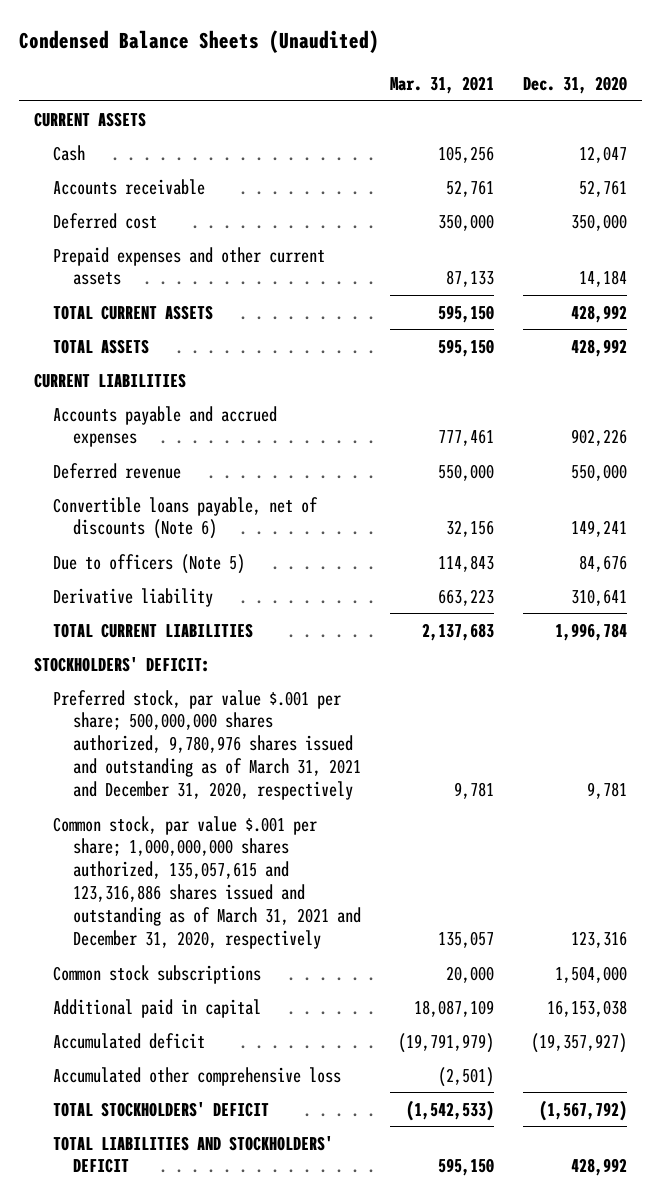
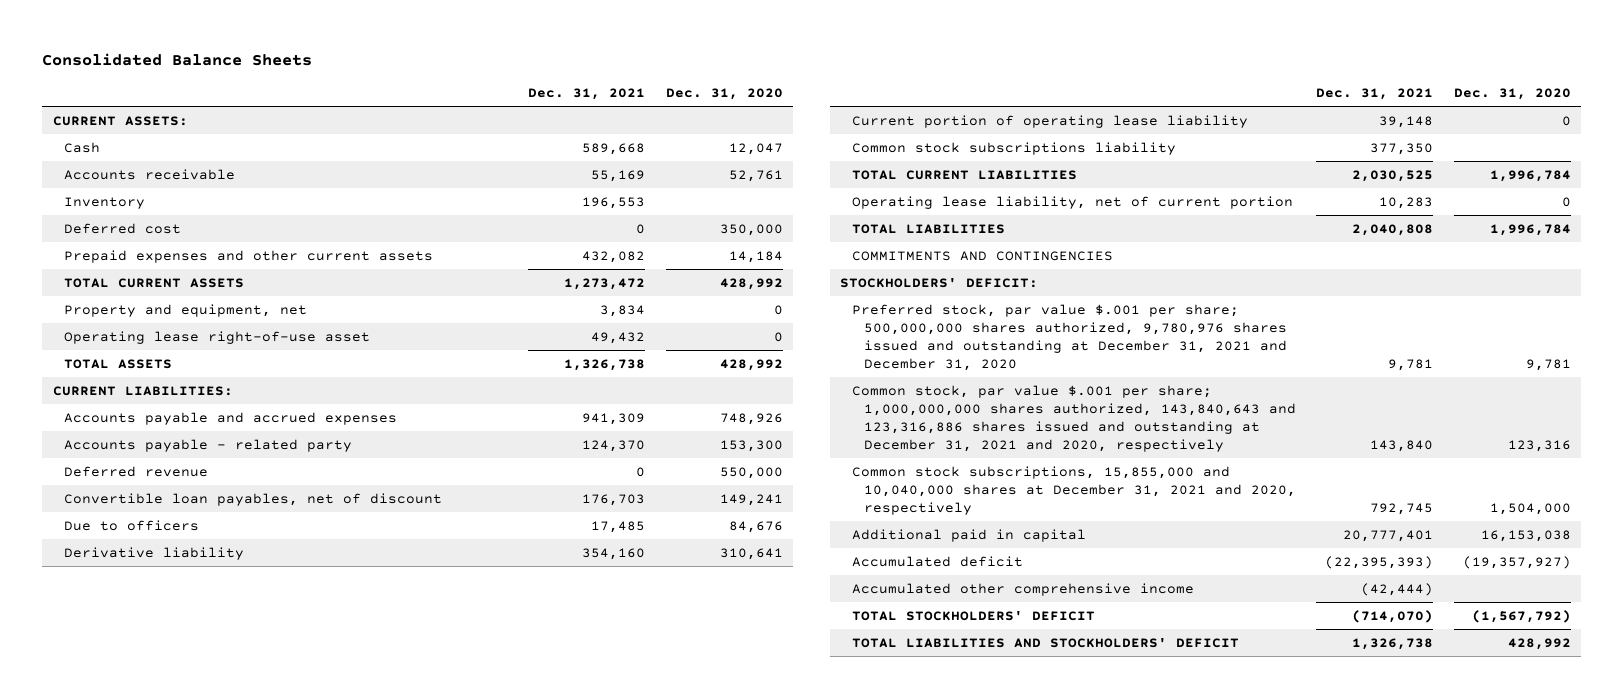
- Condensed Balance Sheets (Unaudited)
+ Consolidated Balance Sheets
- | Mar. 31, 2021 | Dec. 31, 2020
+ | Dec. 31, 2021 | Dec. 31, 2020
- CURRENT ASSETS
+ CURRENT ASSETS:
+ Inventory | 196,553 |
+ Property and equipment, net | 3,834 | 0
+ Operating lease right-of-use asset | 49,432 | 0
- CURRENT LIABILITIES
- Accounts payable and accrued expenses | 777,461 | 902,226
+ CURRENT LIABILITIES:
+ Accounts payable and accrued expenses | 941,309 | 748,926
+ Accounts payable - related party | 124,370 | 153,300
- Convertible loans payable, net of discounts (Note 6) | 32,156 | 149,241
- Due to officers (Note 5) | 114,843 | 84,676
+ Convertible loan payables, net of discount | 176,703 | 149,241
+ Due to officers | 17,485 | 84,676
+ Current portion of operating lease liability | 39,148 | 0
+ Common stock subscriptions liability | 377,350 |
+ Operating lease liability, net of current portion | 10,283 | 0
+ TOTAL LIABILITIES | 2,040,808 | 1,996,784
+ COMMITMENTS AND CONTINGENCIES
- Preferred stock, par value $.001 per share; 500,000,000 shares authorized, 9,780,976 shares issued and outstanding as of March 31, 2021 and December 31, 2020, respectively | 9,781 | 9,781
- Common stock, par value $.001 per share; 1,000,000,000 shares authorized, 135,057,615 and 123,316,886 shares issued and outstanding as of March 31, 2021 and December 31, 2020, respectively | 135,057 | 123,316
- Common stock subscriptions | 20,000 | 1,504,000
+ Preferred stock, par value $.001 per share; 500,000,000 shares authorized, 9,780,976 shares issued and outstanding at December 31, 2021 and December 31, 2020 | 9,781 | 9,781
+ Common stock, par value $.001 per share; 1,000,000,000 shares authorized, 143,840,643 and 123,316,886 shares issued and outstanding at December 31, 2021 and 2020, respectively | 143,840 | 123,316
+ Common stock subscriptions, 15,855,000 and 10,040,000 shares at December 31, 2021 and 2020, respectively | 792,745 | 1,504,000
- Accumulated other comprehensive loss | (2,501) |
+ Accumulated other comprehensive income | (42,444) |

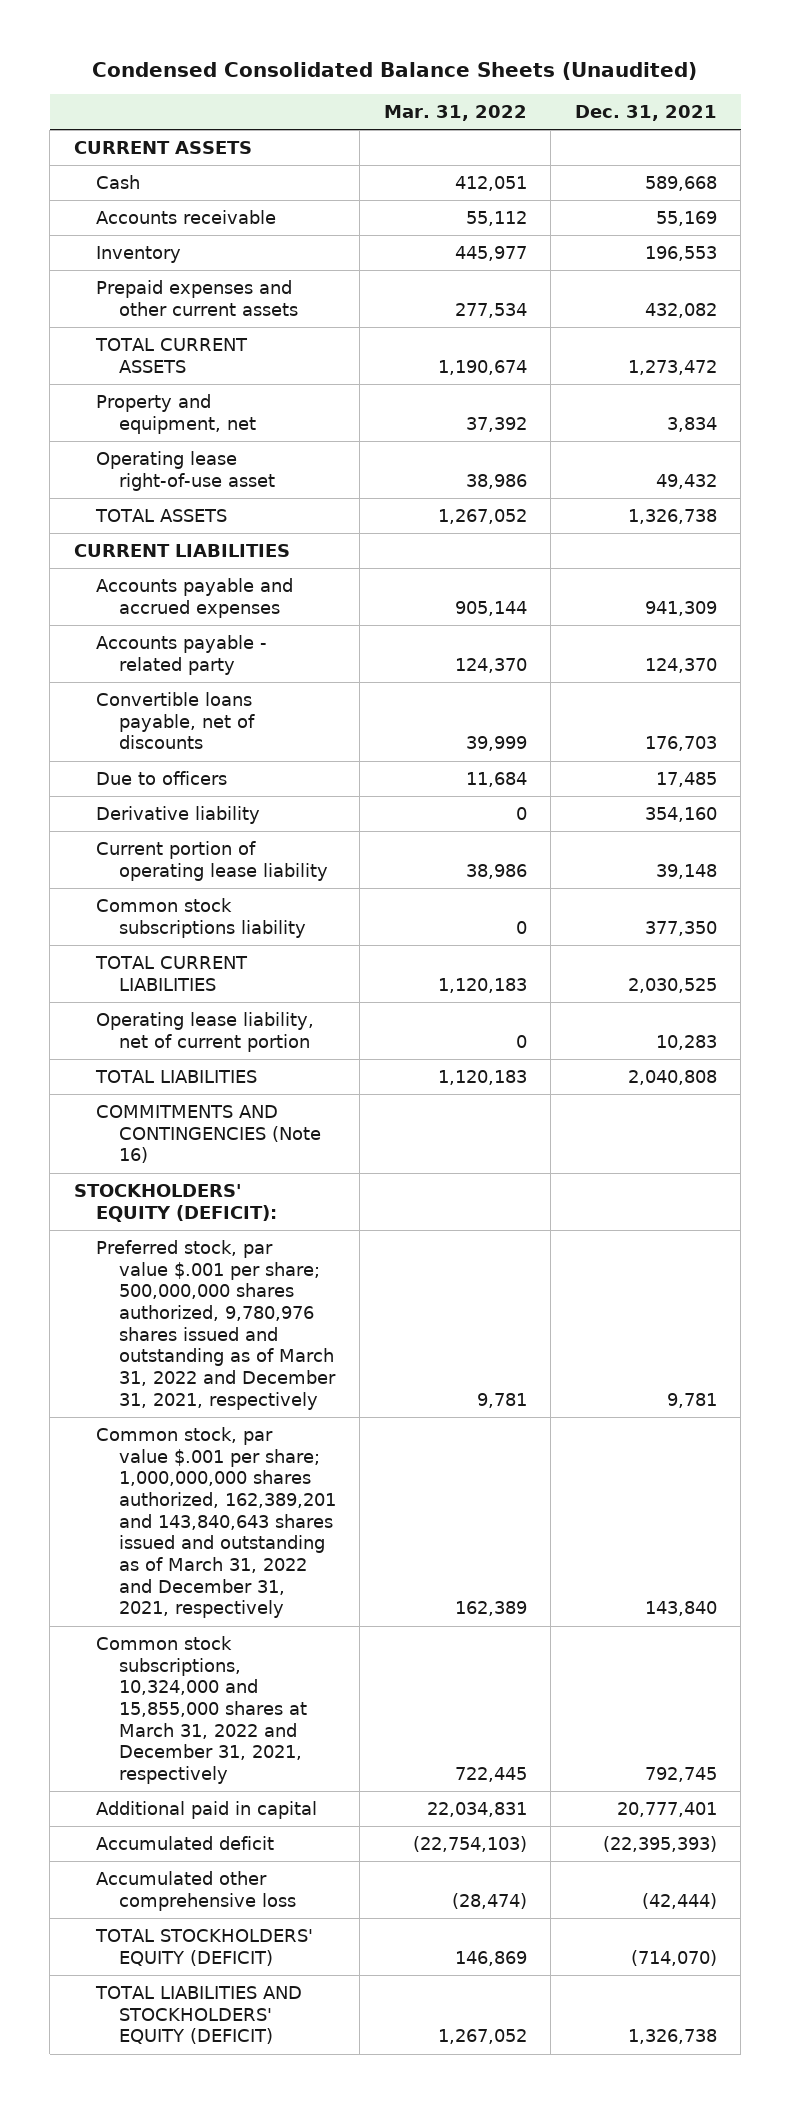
- Consolidated Balance Sheets
+ Condensed Consolidated Balance Sheets (Unaudited)
- | Dec. 31, 2021 | Dec. 31, 2020
+ | Mar. 31, 2022 | Dec. 31, 2021
- CURRENT ASSETS:
+ CURRENT ASSETS
- Deferred cost | 0 | 350,000
- CURRENT LIABILITIES:
+ CURRENT LIABILITIES
- Deferred revenue | 0 | 550,000
- Convertible loan payables, net of discount | 176,703 | 149,241
+ Convertible loans payable, net of discounts | 39,999 | 176,703
- COMMITMENTS AND CONTINGENCIES
- STOCKHOLDERS' DEFICIT:
- Preferred stock, par value $.001 per share; 500,000,000 shares authorized, 9,780,976 shares issued and outstanding at December 31, 2021 and December 31, 2020 | 9,781 | 9,781
- Common stock, par value $.001 per share; 1,000,000,000 shares authorized, 143,840,643 and 123,316,886 shares issued and outstanding at December 31, 2021 and 2020, respectively | 143,840 | 123,316
- Common stock subscriptions, 15,855,000 and 10,040,000 shares at December 31, 2021 and 2020, respectively | 792,745 | 1,504,000
+ COMMITMENTS AND CONTINGENCIES (Note 16)
+ STOCKHOLDERS' EQUITY (DEFICIT):
+ Preferred stock, par value $.001 per share; 500,000,000 shares authorized, 9,780,976 shares issued and outstanding as of March 31, 2022 and December 31, 2021, respectively | 9,781 | 9,781
+ Common stock, par value $.001 per share; 1,000,000,000 shares authorized, 162,389,201 and 143,840,643 shares issued and outstanding as of March 31, 2022 and December 31, 2021, respectively | 162,389 | 143,840
+ Common stock subscriptions, 10,324,000 and 15,855,000 shares at March 31, 2022 and December 31, 2021, respectively | 722,445 | 792,745
- Accumulated other comprehensive income | (42,444) |
- TOTAL STOCKHOLDERS' DEFICIT | (714,070) | (1,567,792)
- TOTAL LIABILITIES AND STOCKHOLDERS' DEFICIT | 1,326,738 | 428,992
+ Accumulated other comprehensive loss | (28,474) | (42,444)
+ TOTAL STOCKHOLDERS' EQUITY (DEFICIT) | 146,869 | (714,070)
+ TOTAL LIABILITIES AND STOCKHOLDERS' EQUITY (DEFICIT) | 1,267,052 | 1,326,738

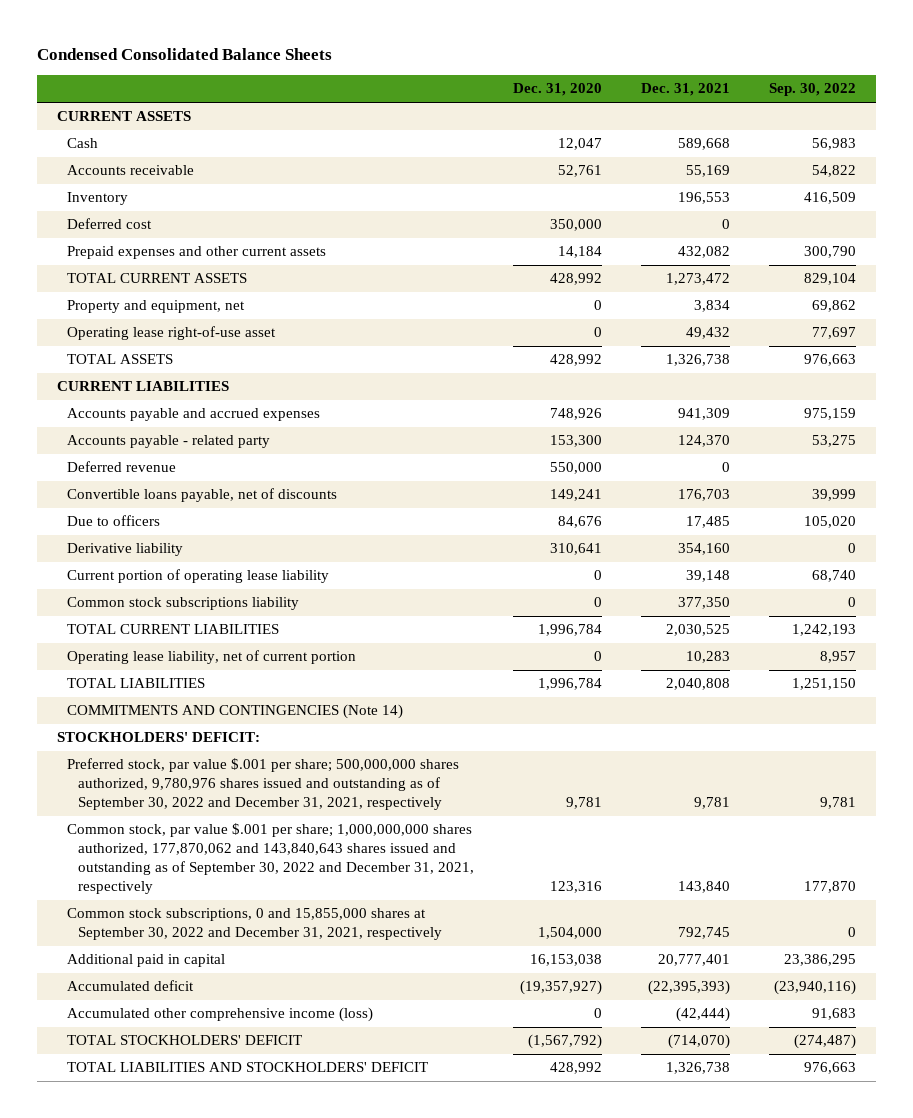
- Condensed Consolidated Balance Sheets (Unaudited)
+ Condensed Consolidated Balance Sheets
- | Mar. 31, 2022 | Dec. 31, 2021
+ | Dec. 31, 2020 | Dec. 31, 2021 | Sep. 30, 2022
+ Deferred cost | 350,000 | 0 |
+ Deferred revenue | 550,000 | 0 |
- COMMITMENTS AND CONTINGENCIES (Note 16)
- STOCKHOLDERS' EQUITY (DEFICIT):
- Preferred stock, par value $.001 per share; 500,000,000 shares authorized, 9,780,976 shares issued and outstanding as of March 31, 2022 and December 31, 2021, respectively | 9,781 | 9,781
- Common stock, par value $.001 per share; 1,000,000,000 shares authorized, 162,389,201 and 143,840,643 shares issued and outstanding as of March 31, 2022 and December 31, 2021, respectively | 162,389 | 143,840
- Common stock subscriptions, 10,324,000 and 15,855,000 shares at March 31, 2022 and December 31, 2021, respectively | 722,445 | 792,745
+ COMMITMENTS AND CONTINGENCIES (Note 14)
+ STOCKHOLDERS' DEFICIT:
+ Preferred stock, par value $.001 per share; 500,000,000 shares authorized, 9,780,976 shares issued and outstanding as of September 30, 2022 and December 31, 2021, respectively | 9,781 | 9,781 | 9,781
+ Common stock, par value $.001 per share; 1,000,000,000 shares authorized, 177,870,062 and 143,840,643 shares issued and outstanding as of September 30, 2022 and December 31, 2021, respectively | 123,316 | 143,840 | 177,870
+ Common stock subscriptions, 0 and 15,855,000 shares at September 30, 2022 and December 31, 2021, respectively | 1,504,000 | 792,745 | 0
- Accumulated other comprehensive loss | (28,474) | (42,444)
- TOTAL STOCKHOLDERS' EQUITY (DEFICIT) | 146,869 | (714,070)
- TOTAL LIABILITIES AND STOCKHOLDERS' EQUITY (DEFICIT) | 1,267,052 | 1,326,738
+ Accumulated other comprehensive income (loss) | 0 | (42,444) | 91,683
+ TOTAL STOCKHOLDERS' DEFICIT | (1,567,792) | (714,070) | (274,487)
+ TOTAL LIABILITIES AND STOCKHOLDERS' DEFICIT | 428,992 | 1,326,738 | 976,663

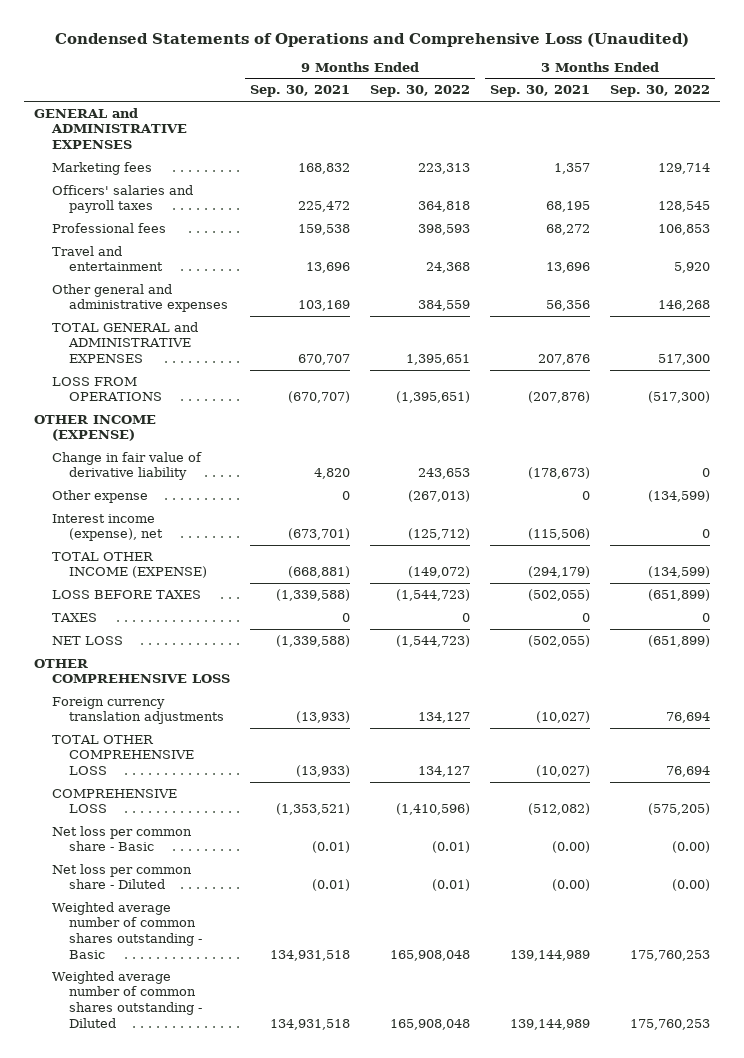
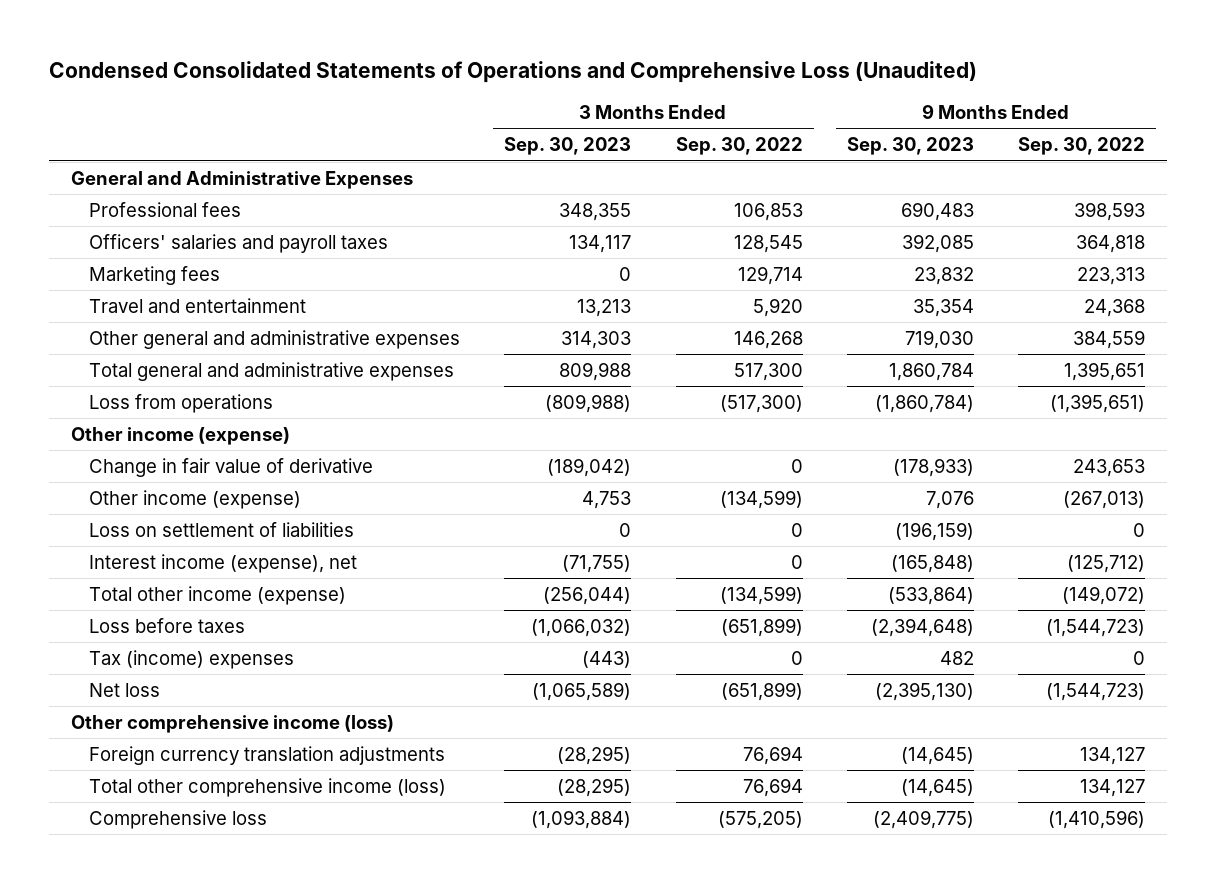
- Condensed Statements of Operations and Comprehensive Loss (Unaudited)
+ Condensed Consolidated Statements of Operations and Comprehensive Loss (Unaudited)
- | 9 Months Ended Sep. 30, 2021 | 9 Months Ended Sep. 30, 2022 | 3 Months Ended Sep. 30, 2021 | 3 Months Ended Sep. 30, 2022
+ | 3 Months Ended Sep. 30, 2023 | 3 Months Ended Sep. 30, 2022 | 9 Months Ended Sep. 30, 2023 | 9 Months Ended Sep. 30, 2022
- GENERAL and ADMINISTRATIVE EXPENSES
+ General and Administrative Expenses
moved down: Officers' salaries and payroll taxes | 134,117 | 128,545 | 392,085 | 364,818
moved down: Marketing fees | 0 | 129,714 | 23,832 | 223,313
- TOTAL GENERAL and ADMINISTRATIVE EXPENSES | 670,707 | 1,395,651 | 207,876 | 517,300
- LOSS FROM OPERATIONS | (670,707) | (1,395,651) | (207,876) | (517,300)
- OTHER INCOME (EXPENSE)
- Change in fair value of derivative liability | 4,820 | 243,653 | (178,673) | 0
- Other expense | 0 | (267,013) | 0 | (134,599)
+ Total general and administrative expenses | 809,988 | 517,300 | 1,860,784 | 1,395,651
+ Loss from operations | (809,988) | (517,300) | (1,860,784) | (1,395,651)
+ Other income (expense)
+ Change in fair value of derivative | (189,042) | 0 | (178,933) | 243,653
+ Other income (expense) | 4,753 | (134,599) | 7,076 | (267,013)
+ Loss on settlement of liabilities | 0 | 0 | (196,159) | 0
- TOTAL OTHER INCOME (EXPENSE) | (668,881) | (149,072) | (294,179) | (134,599)
- LOSS BEFORE TAXES | (1,339,588) | (1,544,723) | (502,055) | (651,899)
- TAXES | 0 | 0 | 0 | 0
- NET LOSS | (1,339,588) | (1,544,723) | (502,055) | (651,899)
- OTHER COMPREHENSIVE LOSS
+ Total other income (expense) | (256,044) | (134,599) | (533,864) | (149,072)
+ Loss before taxes | (1,066,032) | (651,899) | (2,394,648) | (1,544,723)
+ Tax (income) expenses | (443) | 0 | 482 | 0
+ Net loss | (1,065,589) | (651,899) | (2,395,130) | (1,544,723)
+ Other comprehensive income (loss)
- TOTAL OTHER COMPREHENSIVE LOSS | (13,933) | 134,127 | (10,027) | 76,694
- COMPREHENSIVE LOSS | (1,353,521) | (1,410,596) | (512,082) | (575,205)
- Net loss per common share - Basic | (0.01) | (0.01) | (0.00) | (0.00)
- Net loss per common share - Diluted | (0.01) | (0.01) | (0.00) | (0.00)
- Weighted average number of common shares outstanding - Basic | 134,931,518 | 165,908,048 | 139,144,989 | 175,760,253
- Weighted average number of common shares outstanding - Diluted | 134,931,518 | 165,908,048 | 139,144,989 | 175,760,253
+ Total other comprehensive income (loss) | (28,295) | 76,694 | (14,645) | 134,127
+ Comprehensive loss | (1,093,884) | (575,205) | (2,409,775) | (1,410,596)

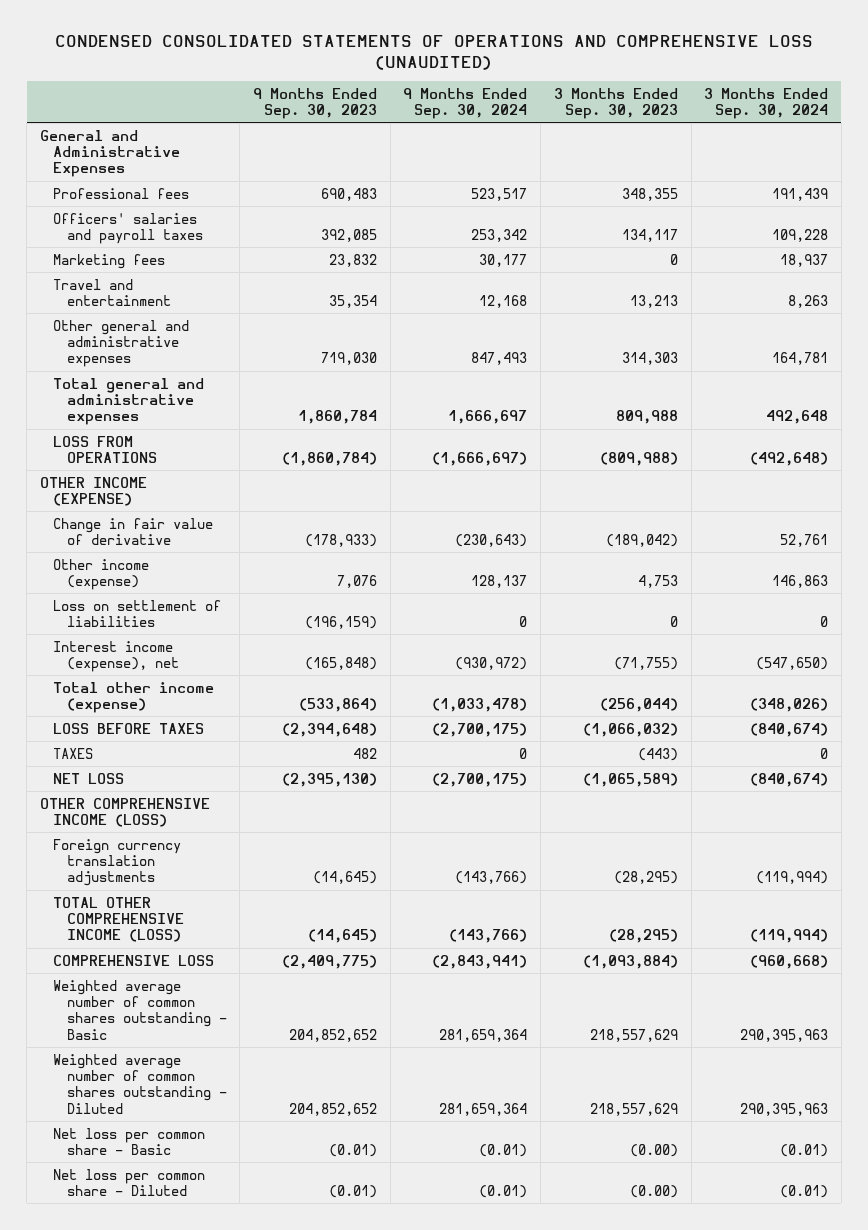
- Condensed Consolidated Statements of Operations and Comprehensive Loss (Unaudited)
+ CONDENSED CONSOLIDATED STATEMENTS OF OPERATIONS AND COMPREHENSIVE LOSS (UNAUDITED)
- | 3 Months Ended Sep. 30, 2023 | 3 Months Ended Sep. 30, 2022 | 9 Months Ended Sep. 30, 2023 | 9 Months Ended Sep. 30, 2022
+ | 9 Months Ended Sep. 30, 2023 | 9 Months Ended Sep. 30, 2024 | 3 Months Ended Sep. 30, 2023 | 3 Months Ended Sep. 30, 2024
- Loss from operations | (809,988) | (517,300) | (1,860,784) | (1,395,651)
- Other income (expense)
+ LOSS FROM OPERATIONS | (1,860,784) | (1,666,697) | (809,988) | (492,648)
+ OTHER INCOME (EXPENSE)
- Loss before taxes | (1,066,032) | (651,899) | (2,394,648) | (1,544,723)
- Tax (income) expenses | (443) | 0 | 482 | 0
- Net loss | (1,065,589) | (651,899) | (2,395,130) | (1,544,723)
- Other comprehensive income (loss)
+ LOSS BEFORE TAXES | (2,394,648) | (2,700,175) | (1,066,032) | (840,674)
+ TAXES | 482 | 0 | (443) | 0
+ NET LOSS | (2,395,130) | (2,700,175) | (1,065,589) | (840,674)
+ OTHER COMPREHENSIVE INCOME (LOSS)
- Total other comprehensive income (loss) | (28,295) | 76,694 | (14,645) | 134,127
- Comprehensive loss | (1,093,884) | (575,205) | (2,409,775) | (1,410,596)
+ TOTAL OTHER COMPREHENSIVE INCOME (LOSS) | (14,645) | (143,766) | (28,295) | (119,994)
+ COMPREHENSIVE LOSS | (2,409,775) | (2,843,941) | (1,093,884) | (960,668)
+ Weighted average number of common shares outstanding - Basic | 204,852,652 | 281,659,364 | 218,557,629 | 290,395,963
+ Weighted average number of common shares outstanding - Diluted | 204,852,652 | 281,659,364 | 218,557,629 | 290,395,963
+ Net loss per common share - Basic | (0.01) | (0.01) | (0.00) | (0.01)
+ Net loss per common share - Diluted | (0.01) | (0.01) | (0.00) | (0.01)

